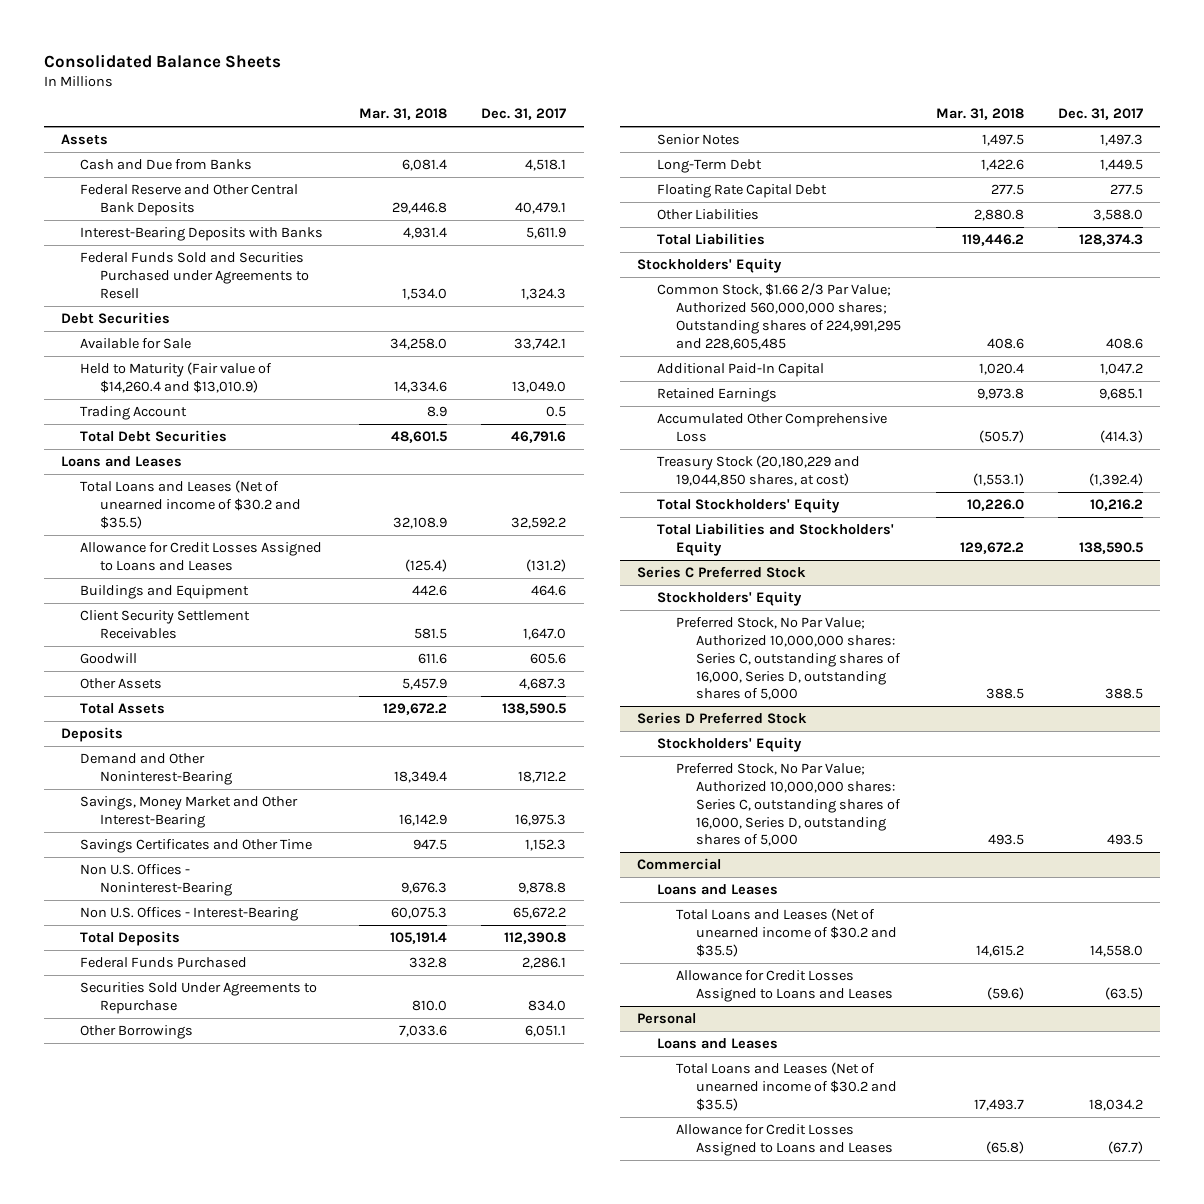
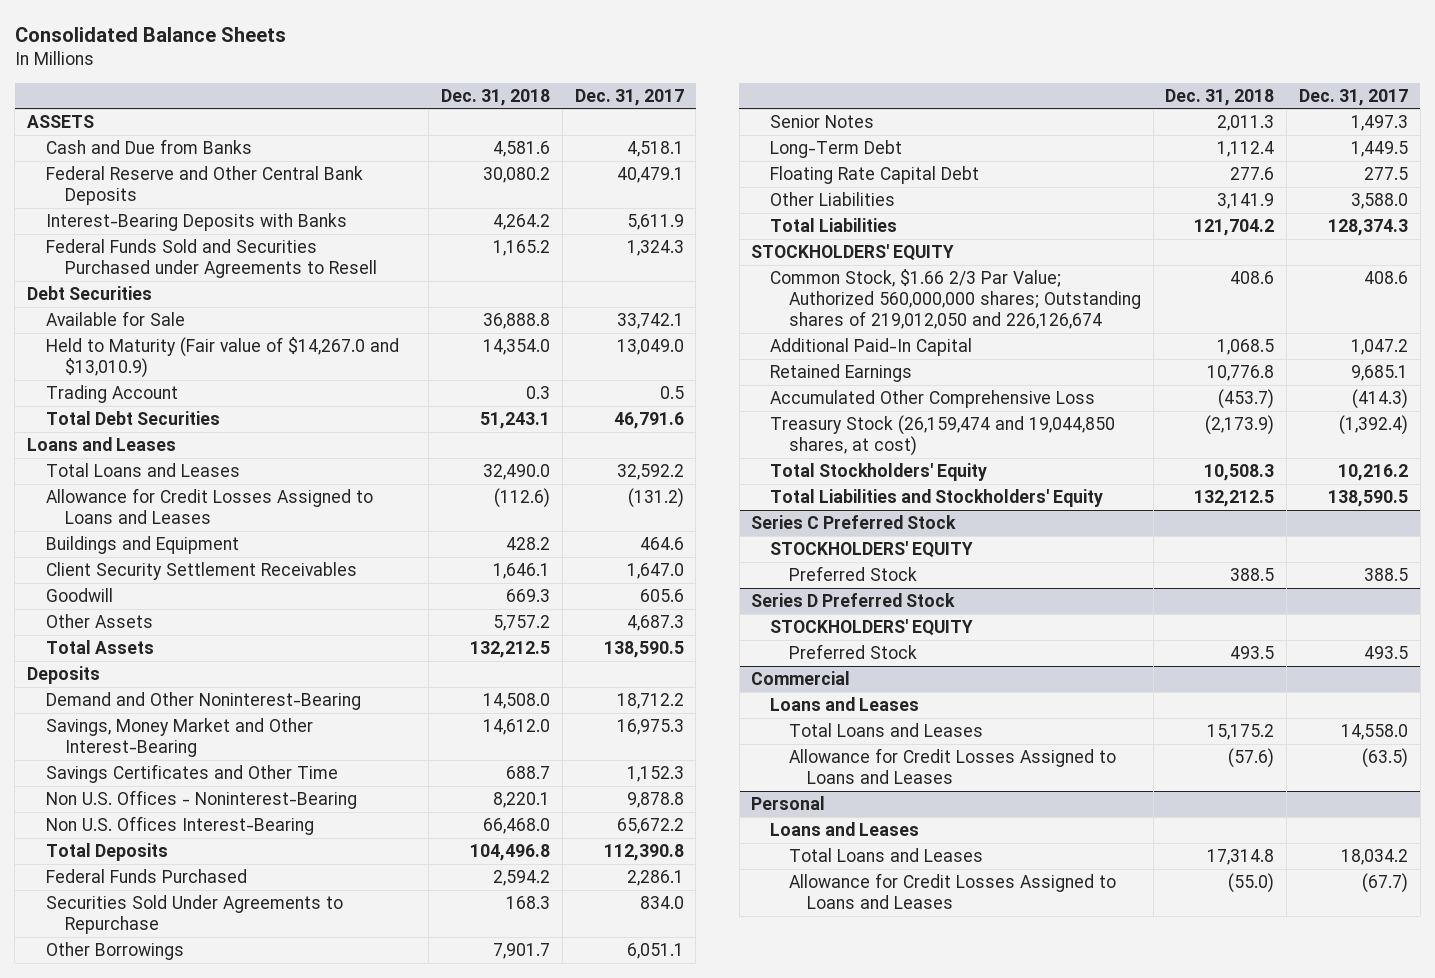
- | Mar. 31, 2018 | Dec. 31, 2017
+ | Dec. 31, 2018 | Dec. 31, 2017
- Assets
+ ASSETS
- Held to Maturity (Fair value of $14,260.4 and $13,010.9) | 14,334.6 | 13,049.0
+ Held to Maturity (Fair value of $14,267.0 and $13,010.9) | 14,354.0 | 13,049.0
- Total Loans and Leases (Net of unearned income of $30.2 and $35.5) | 32,108.9 | 32,592.2
+ Total Loans and Leases | 32,490.0 | 32,592.2
- Non U.S. Offices - Interest-Bearing | 60,075.3 | 65,672.2
+ Non U.S. Offices Interest-Bearing | 66,468.0 | 65,672.2
- Stockholders' Equity
- Common Stock, $1.66 2/3 Par Value; Authorized 560,000,000 shares; Outstanding shares of 224,991,295 and 228,605,485 | 408.6 | 408.6
+ STOCKHOLDERS' EQUITY
+ Common Stock, $1.66 2/3 Par Value; Authorized 560,000,000 shares; Outstanding shares of 219,012,050 and 226,126,674 | 408.6 | 408.6
- Treasury Stock (20,180,229 and 19,044,850 shares, at cost) | (1,553.1) | (1,392.4)
+ Treasury Stock (26,159,474 and 19,044,850 shares, at cost) | (2,173.9) | (1,392.4)
@ Series C Preferred Stock
- Stockholders' Equity
- Preferred Stock, No Par Value; Authorized 10,000,000 shares: Series C, outstanding shares of 16,000, Series D, outstanding shares of 5,000 | 388.5 | 388.5
+ STOCKHOLDERS' EQUITY
+ Preferred Stock | 388.5 | 388.5
@ Series D Preferred Stock
- Stockholders' Equity
- Preferred Stock, No Par Value; Authorized 10,000,000 shares: Series C, outstanding shares of 16,000, Series D, outstanding shares of 5,000 | 493.5 | 493.5
+ STOCKHOLDERS' EQUITY
+ Preferred Stock | 493.5 | 493.5
@ Commercial
- Total Loans and Leases (Net of unearned income of $30.2 and $35.5) | 14,615.2 | 14,558.0
+ Total Loans and Leases | 15,175.2 | 14,558.0
@ Personal
- Total Loans and Leases (Net of unearned income of $30.2 and $35.5) | 17,493.7 | 18,034.2
+ Total Loans and Leases | 17,314.8 | 18,034.2

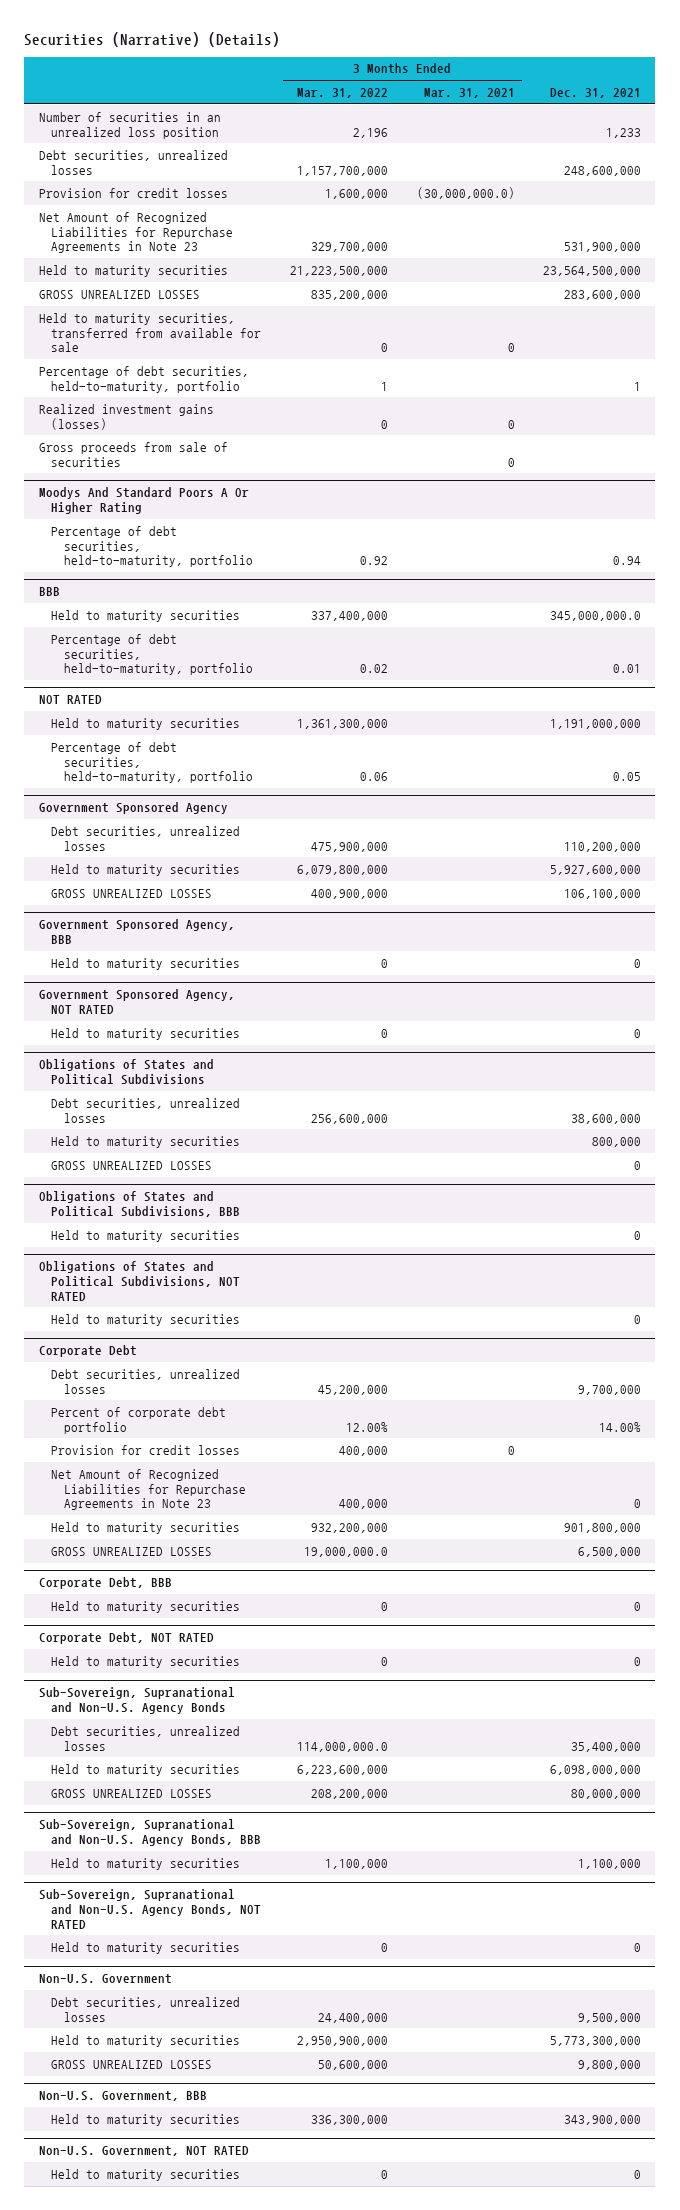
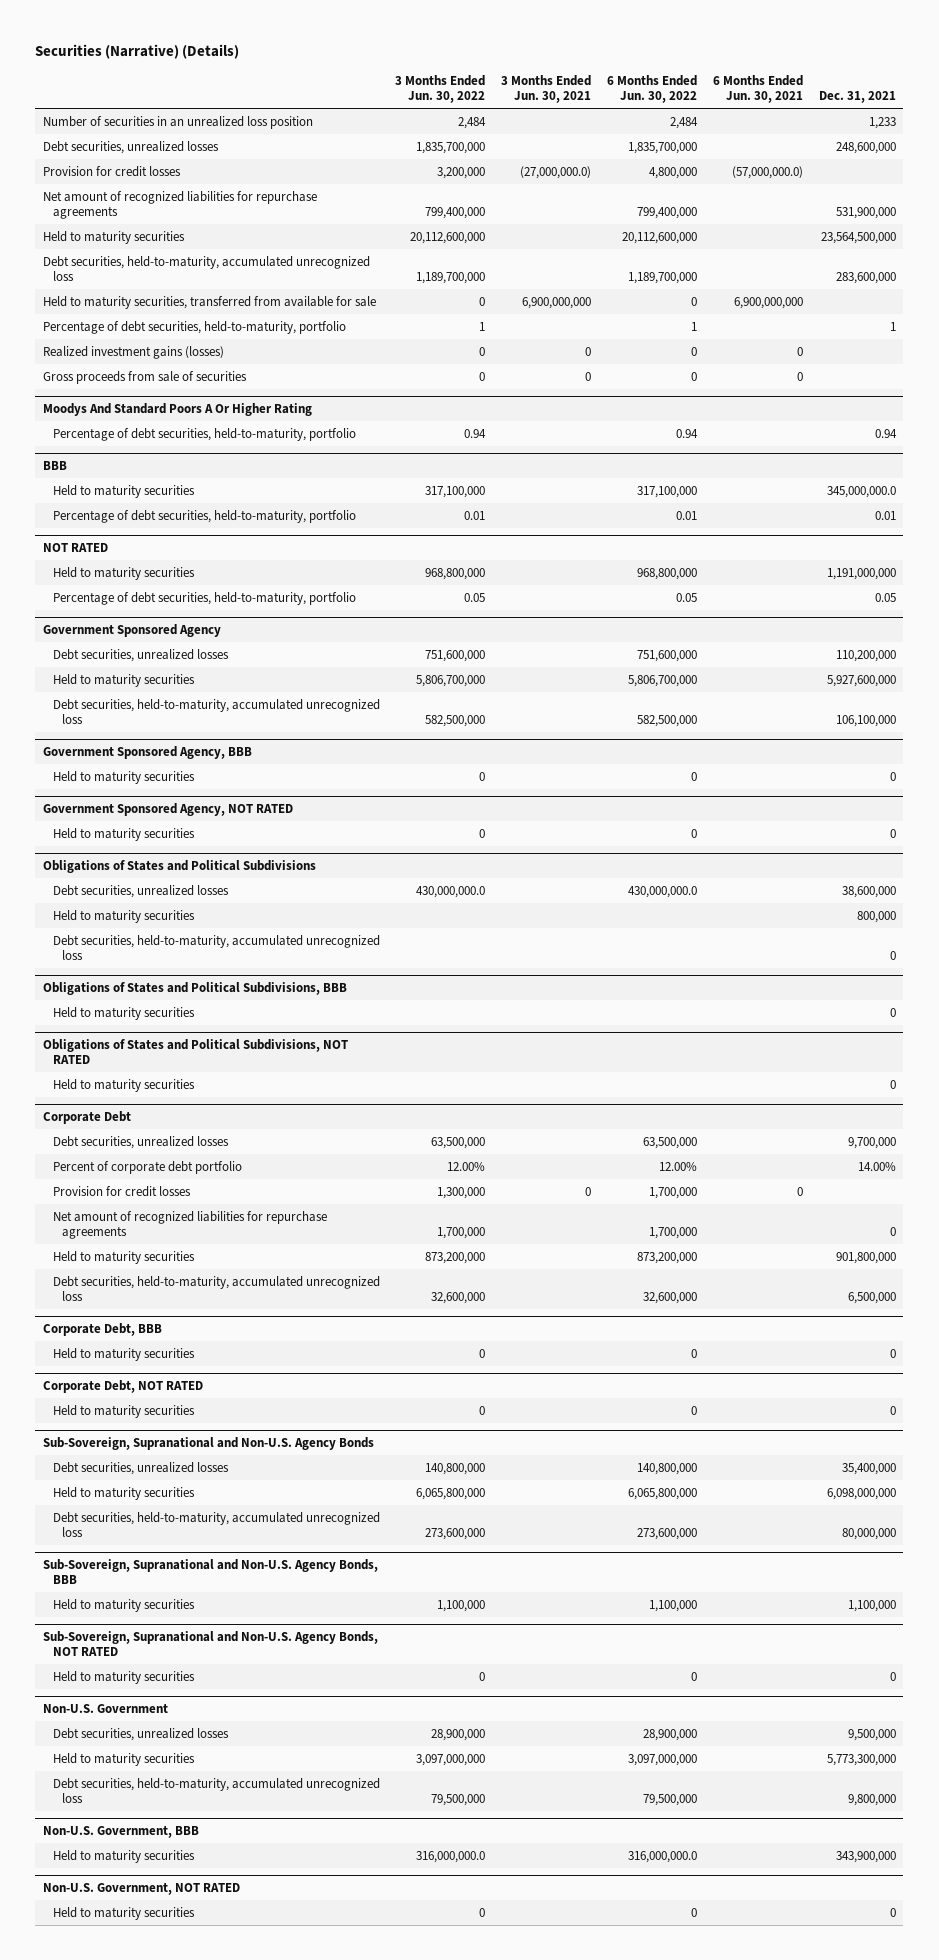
- | 3 Months Ended Mar. 31, 2022 | 3 Months Ended Mar. 31, 2021 | Dec. 31, 2021
+ | 3 Months Ended Jun. 30, 2022 | 3 Months Ended Jun. 30, 2021 | 6 Months Ended Jun. 30, 2022 | 6 Months Ended Jun. 30, 2021 | Dec. 31, 2021
- Net Amount of Recognized Liabilities for Repurchase Agreements in Note 23 | 329,700,000 | | 531,900,000
+ Net amount of recognized liabilities for repurchase agreements | 799,400,000 | | 799,400,000 | | 531,900,000
- GROSS UNREALIZED LOSSES | 835,200,000 | | 283,600,000
+ Debt securities, held-to-maturity, accumulated unrecognized loss | 1,189,700,000 | | 1,189,700,000 | | 283,600,000
@ Government Sponsored Agency
- GROSS UNREALIZED LOSSES | 400,900,000 | | 106,100,000
+ Debt securities, held-to-maturity, accumulated unrecognized loss | 582,500,000 | | 582,500,000 | | 106,100,000
@ Obligations of States and Political Subdivisions
- GROSS UNREALIZED LOSSES | | | 0
+ Debt securities, held-to-maturity, accumulated unrecognized loss | | | | | 0
@ Corporate Debt
- Net Amount of Recognized Liabilities for Repurchase Agreements in Note 23 | 400,000 | | 0
+ Net amount of recognized liabilities for repurchase agreements | 1,700,000 | | 1,700,000 | | 0
- GROSS UNREALIZED LOSSES | 19,000,000.0 | | 6,500,000
+ Debt securities, held-to-maturity, accumulated unrecognized loss | 32,600,000 | | 32,600,000 | | 6,500,000
@ Sub-Sovereign, Supranational and Non-U.S. Agency Bonds
- GROSS UNREALIZED LOSSES | 208,200,000 | | 80,000,000
+ Debt securities, held-to-maturity, accumulated unrecognized loss | 273,600,000 | | 273,600,000 | | 80,000,000
@ Non-U.S. Government
- GROSS UNREALIZED LOSSES | 50,600,000 | | 9,800,000
+ Debt securities, held-to-maturity, accumulated unrecognized loss | 79,500,000 | | 79,500,000 | | 9,800,000

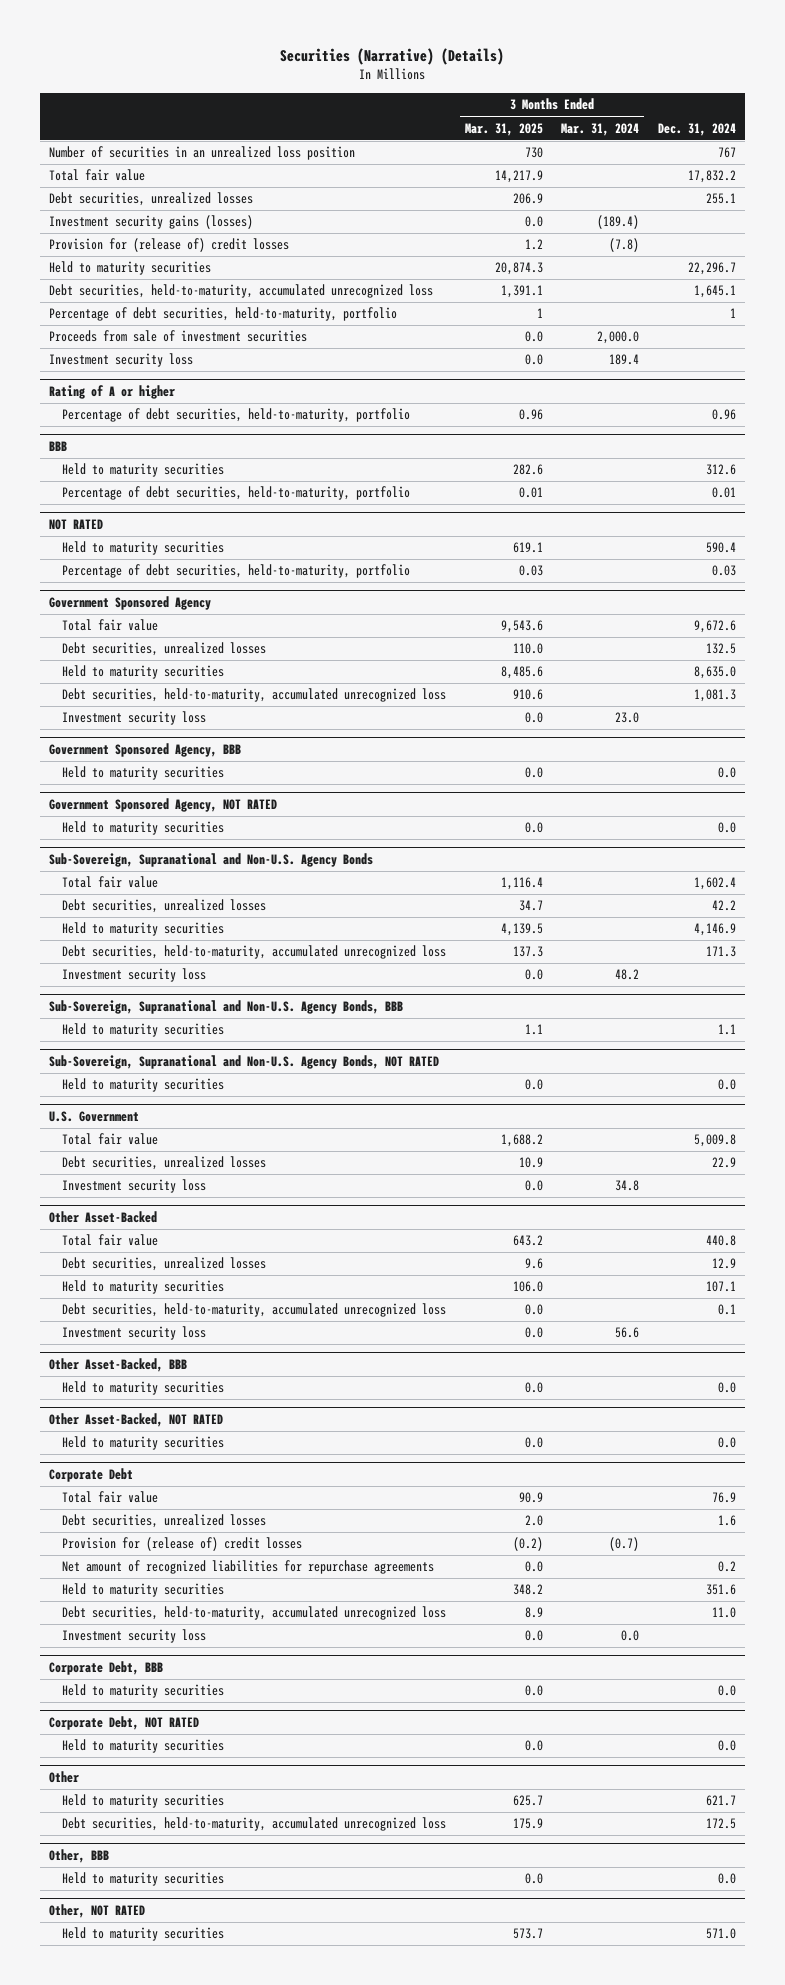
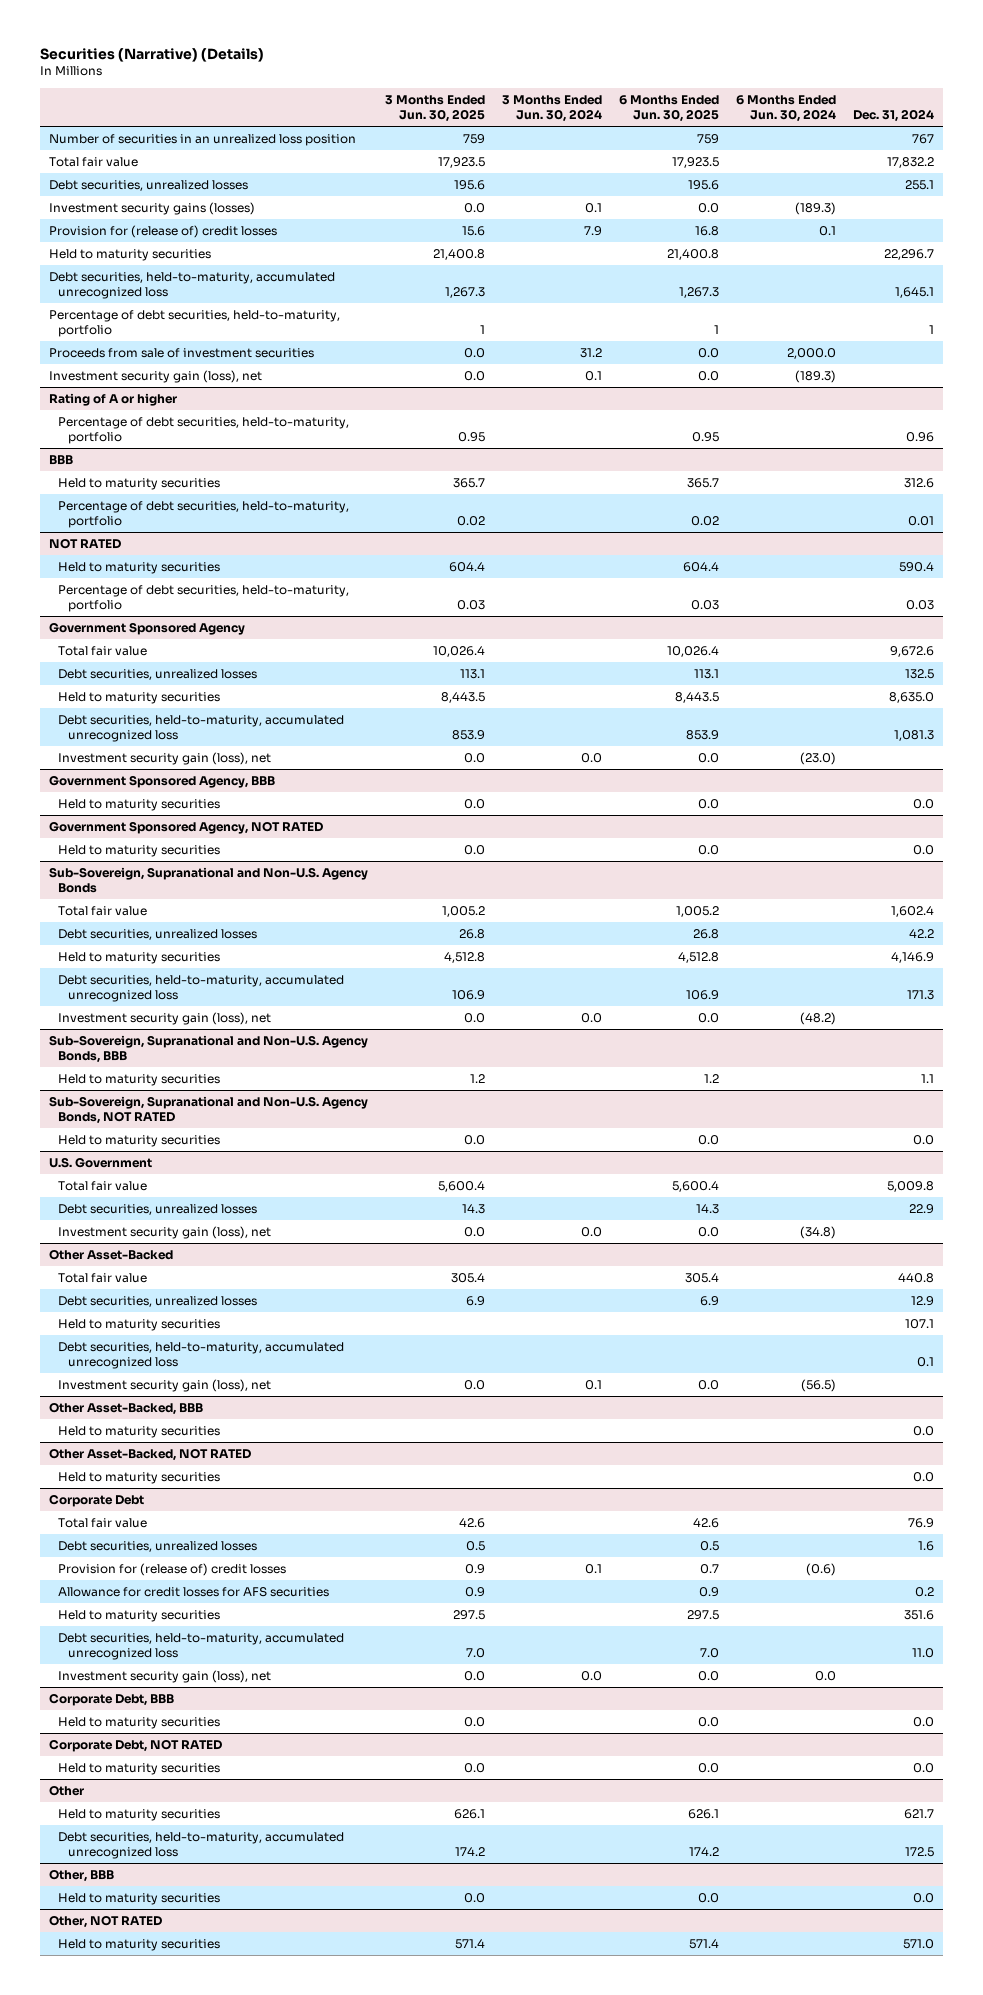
- | 3 Months Ended Mar. 31, 2025 | 3 Months Ended Mar. 31, 2024 | Dec. 31, 2024
+ | 3 Months Ended Jun. 30, 2025 | 3 Months Ended Jun. 30, 2024 | 6 Months Ended Jun. 30, 2025 | 6 Months Ended Jun. 30, 2024 | Dec. 31, 2024
- Investment security loss | 0.0 | 189.4 |
+ Investment security gain (loss), net | 0.0 | 0.1 | 0.0 | (189.3) |
@ Government Sponsored Agency
- Investment security loss | 0.0 | 23.0 |
+ Investment security gain (loss), net | 0.0 | 0.0 | 0.0 | (23.0) |
@ Sub-Sovereign, Supranational and Non-U.S. Agency Bonds
- Investment security loss | 0.0 | 48.2 |
+ Investment security gain (loss), net | 0.0 | 0.0 | 0.0 | (48.2) |
@ U.S. Government
- Investment security loss | 0.0 | 34.8 |
+ Investment security gain (loss), net | 0.0 | 0.0 | 0.0 | (34.8) |
@ Other Asset-Backed
- Investment security loss | 0.0 | 56.6 |
+ Investment security gain (loss), net | 0.0 | 0.1 | 0.0 | (56.5) |
@ Corporate Debt
- Net amount of recognized liabilities for repurchase agreements | 0.0 | | 0.2
+ Allowance for credit losses for AFS securities | 0.9 | | 0.9 | | 0.2
- Investment security loss | 0.0 | 0.0 |
+ Investment security gain (loss), net | 0.0 | 0.0 | 0.0 | 0.0 |

